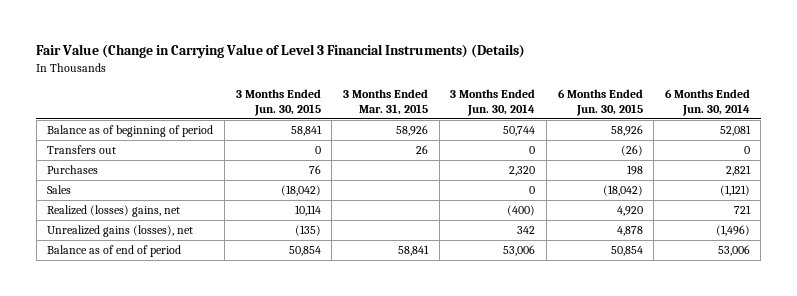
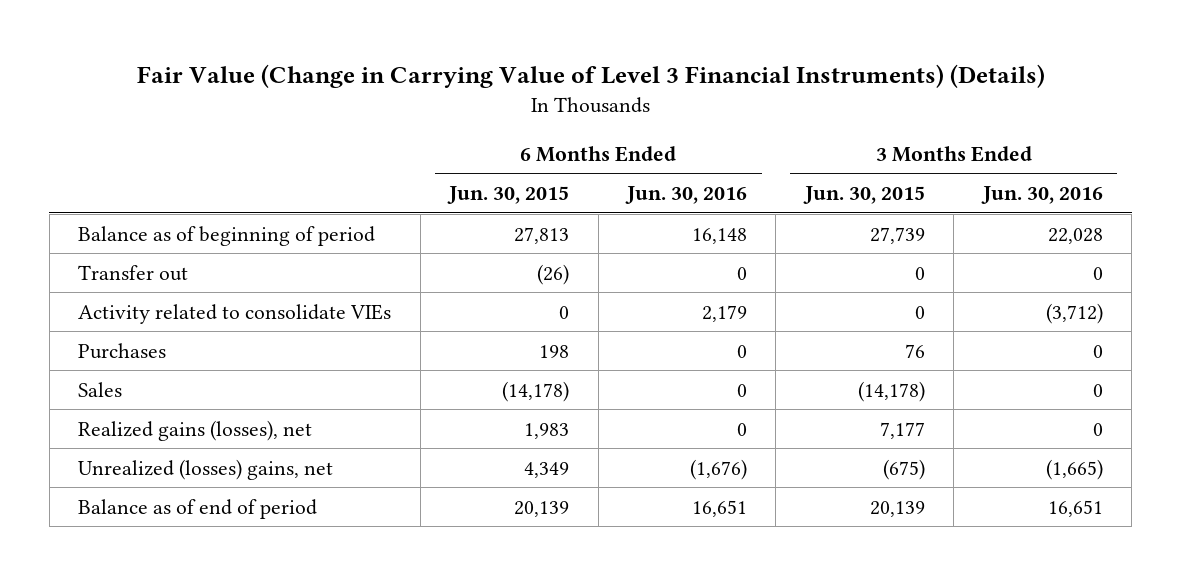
- | 3 Months Ended Jun. 30, 2015 | 3 Months Ended Mar. 31, 2015 | 3 Months Ended Jun. 30, 2014 | 6 Months Ended Jun. 30, 2015 | 6 Months Ended Jun. 30, 2014
+ | 6 Months Ended Jun. 30, 2015 | 6 Months Ended Jun. 30, 2016 | 3 Months Ended Jun. 30, 2015 | 3 Months Ended Jun. 30, 2016
- Balance as of beginning of period | 58,841 | 58,926 | 50,744 | 58,926 | 52,081
- Transfers out | 0 | 26 | 0 | (26) | 0
+ Balance as of beginning of period | 27,813 | 16,148 | 27,739 | 22,028
+ Transfer out | (26) | 0 | 0 | 0
+ Activity related to consolidate VIEs | 0 | 2,179 | 0 | (3,712)
- Sales | (18,042) | | 0 | (18,042) | (1,121)
- Realized (losses) gains, net | 10,114 | | (400) | 4,920 | 721
- Unrealized gains (losses), net | (135) | | 342 | 4,878 | (1,496)
- Balance as of end of period | 50,854 | 58,841 | 53,006 | 50,854 | 53,006
+ Sales | (14,178) | 0 | (14,178) | 0
+ Realized gains (losses), net | 1,983 | 0 | 7,177 | 0
+ Unrealized (losses) gains, net | 4,349 | (1,676) | (675) | (1,665)
+ Balance as of end of period | 20,139 | 16,651 | 20,139 | 16,651

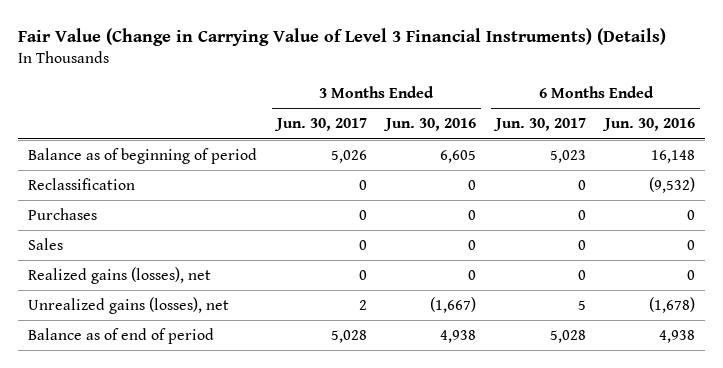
- | 6 Months Ended Jun. 30, 2015 | 6 Months Ended Jun. 30, 2016 | 3 Months Ended Jun. 30, 2015 | 3 Months Ended Jun. 30, 2016
+ | 3 Months Ended Jun. 30, 2017 | 3 Months Ended Jun. 30, 2016 | 6 Months Ended Jun. 30, 2017 | 6 Months Ended Jun. 30, 2016
- Balance as of beginning of period | 27,813 | 16,148 | 27,739 | 22,028
- Transfer out | (26) | 0 | 0 | 0
- Activity related to consolidate VIEs | 0 | 2,179 | 0 | (3,712)
+ Balance as of beginning of period | 5,026 | 6,605 | 5,023 | 16,148
+ Reclassification | 0 | 0 | 0 | (9,532)
- Unrealized (losses) gains, net | 4,349 | (1,676) | (675) | (1,665)
- Balance as of end of period | 20,139 | 16,651 | 20,139 | 16,651
+ Unrealized gains (losses), net | 2 | (1,667) | 5 | (1,678)
+ Balance as of end of period | 5,028 | 4,938 | 5,028 | 4,938

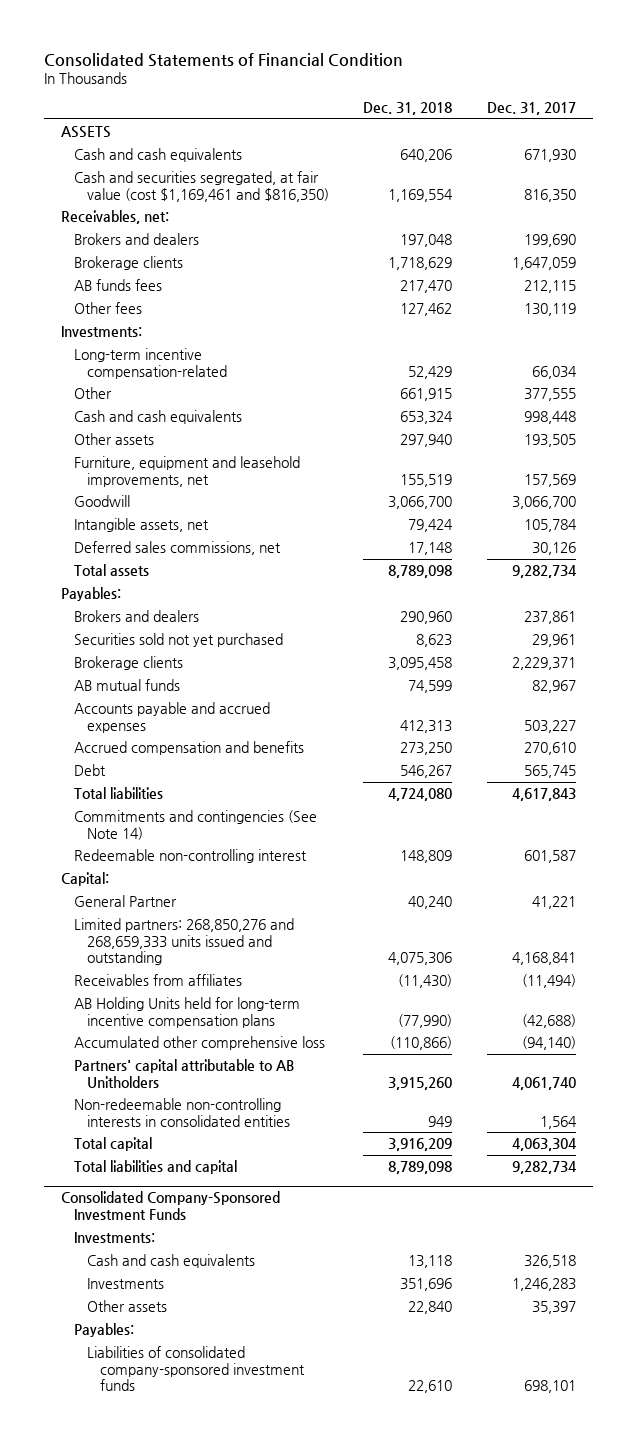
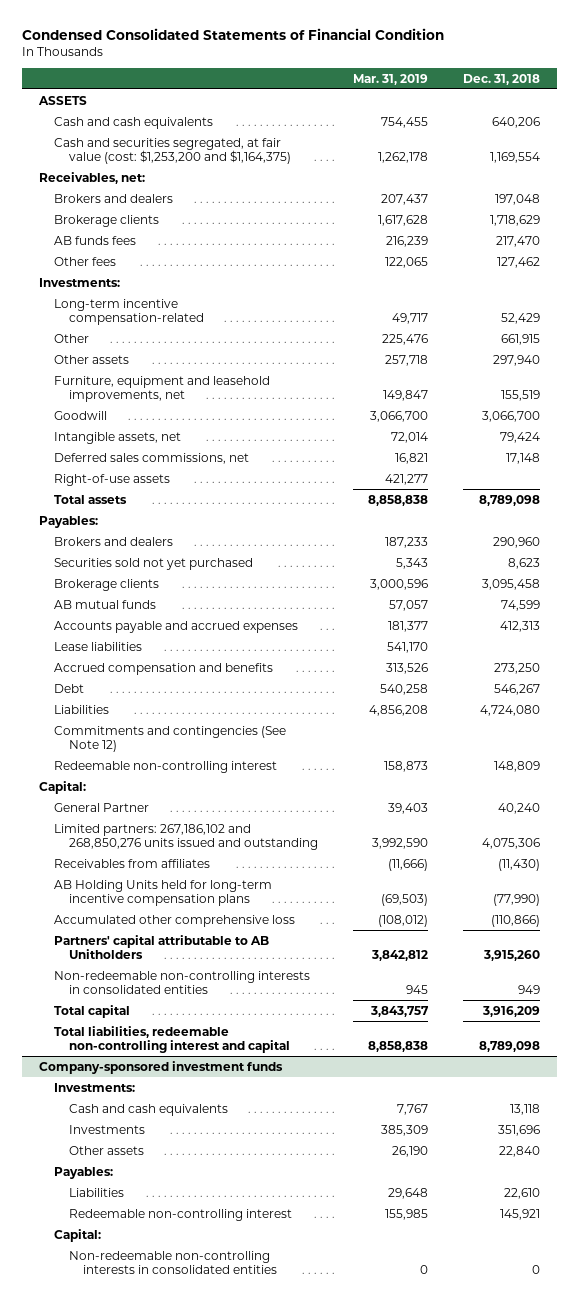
- Consolidated Statements of Financial Condition
+ Condensed Consolidated Statements of Financial Condition
- | Dec. 31, 2018 | Dec. 31, 2017
+ | Mar. 31, 2019 | Dec. 31, 2018
- Cash and securities segregated, at fair value (cost $1,169,461 and $816,350) | 1,169,554 | 816,350
+ Cash and securities segregated, at fair value (cost: $1,253,200 and $1,164,375) | 1,262,178 | 1,169,554
- Cash and cash equivalents | 653,324 | 998,448
+ Right-of-use assets | 421,277 |
+ Lease liabilities | 541,170 |
- Total liabilities | 4,724,080 | 4,617,843
- Commitments and contingencies (See Note 14)
+ Liabilities | 4,856,208 | 4,724,080
+ Commitments and contingencies (See Note 12)
- Limited partners: 268,850,276 and 268,659,333 units issued and outstanding | 4,075,306 | 4,168,841
+ Limited partners: 267,186,102 and 268,850,276 units issued and outstanding | 3,992,590 | 4,075,306
- Total liabilities and capital | 8,789,098 | 9,282,734
- Consolidated Company-Sponsored Investment Funds
+ Total liabilities, redeemable non-controlling interest and capital | 8,858,838 | 8,789,098
+ Company-sponsored investment funds
- Liabilities of consolidated company-sponsored investment funds | 22,610 | 698,101
+ Liabilities | 29,648 | 22,610
+ Redeemable non-controlling interest | 155,985 | 145,921
+ Capital:
+ Non-redeemable non-controlling interests in consolidated entities | 0 | 0

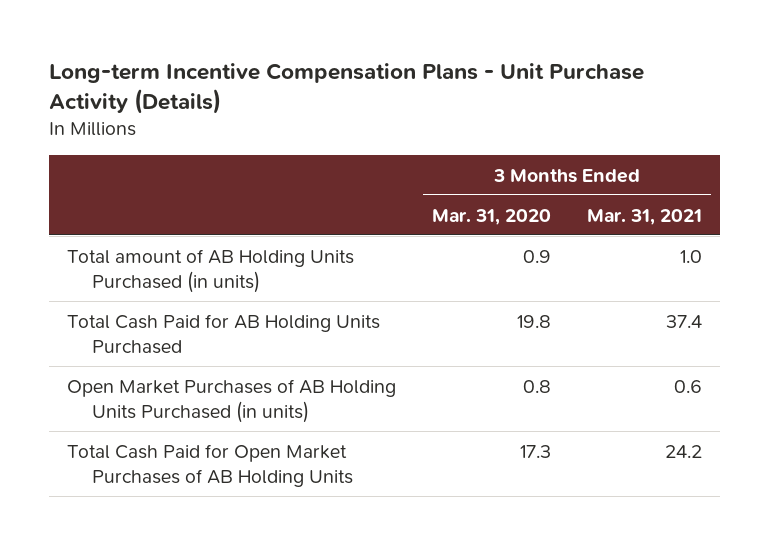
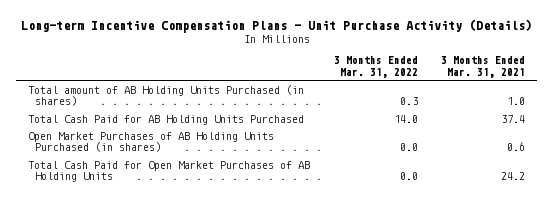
- | 3 Months Ended Mar. 31, 2020 | 3 Months Ended Mar. 31, 2021
+ | 3 Months Ended Mar. 31, 2022 | 3 Months Ended Mar. 31, 2021
- Total amount of AB Holding Units Purchased (in units) | 0.9 | 1.0
+ Total amount of AB Holding Units Purchased (in shares) | 0.3 | 1.0
- Open Market Purchases of AB Holding Units Purchased (in units) | 0.8 | 0.6
+ Open Market Purchases of AB Holding Units Purchased (in shares) | 0.0 | 0.6

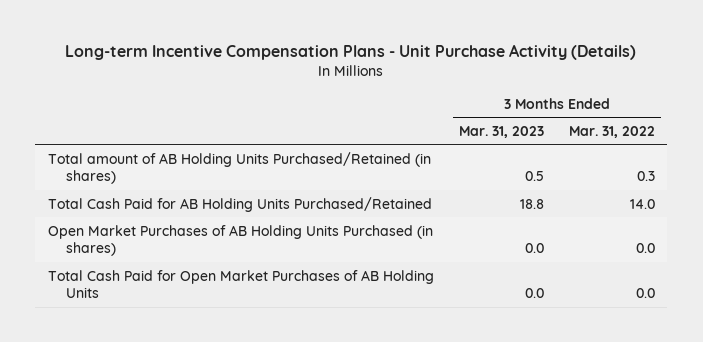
- | 3 Months Ended Mar. 31, 2022 | 3 Months Ended Mar. 31, 2021
+ | 3 Months Ended Mar. 31, 2023 | 3 Months Ended Mar. 31, 2022
- Total amount of AB Holding Units Purchased (in shares) | 0.3 | 1.0
- Total Cash Paid for AB Holding Units Purchased | 14.0 | 37.4
+ Total amount of AB Holding Units Purchased/Retained (in shares) | 0.5 | 0.3
+ Total Cash Paid for AB Holding Units Purchased/Retained | 18.8 | 14.0

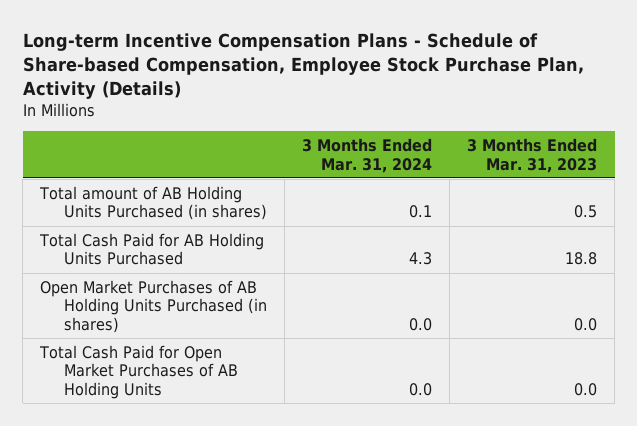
- Long-term Incentive Compensation Plans - Unit Purchase Activity (Details)
+ Long-term Incentive Compensation Plans - Schedule of Share-based Compensation, Employee Stock Purchase Plan, Activity (Details)
- | 3 Months Ended Mar. 31, 2023 | 3 Months Ended Mar. 31, 2022
+ | 3 Months Ended Mar. 31, 2024 | 3 Months Ended Mar. 31, 2023
- Total amount of AB Holding Units Purchased/Retained (in shares) | 0.5 | 0.3
- Total Cash Paid for AB Holding Units Purchased/Retained | 18.8 | 14.0
+ Total amount of AB Holding Units Purchased (in shares) | 0.1 | 0.5
+ Total Cash Paid for AB Holding Units Purchased | 4.3 | 18.8

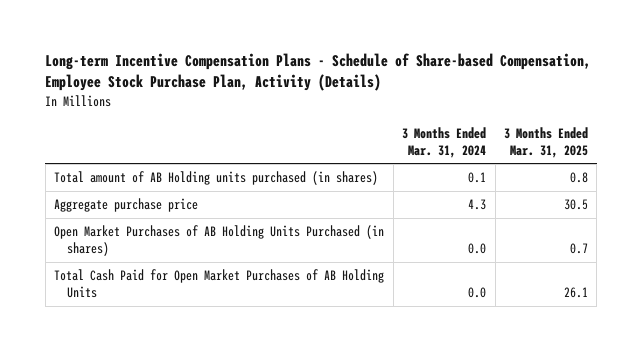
- | 3 Months Ended Mar. 31, 2024 | 3 Months Ended Mar. 31, 2023
+ | 3 Months Ended Mar. 31, 2024 | 3 Months Ended Mar. 31, 2025
- Total amount of AB Holding Units Purchased (in shares) | 0.1 | 0.5
- Total Cash Paid for AB Holding Units Purchased | 4.3 | 18.8
+ Total amount of AB Holding units purchased (in shares) | 0.1 | 0.8
+ Aggregate purchase price | 4.3 | 30.5

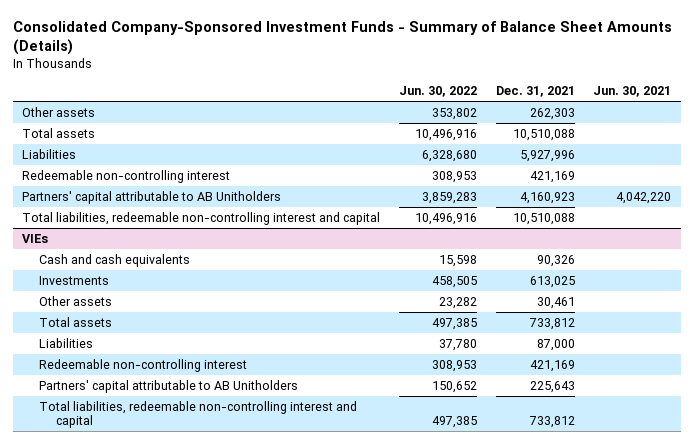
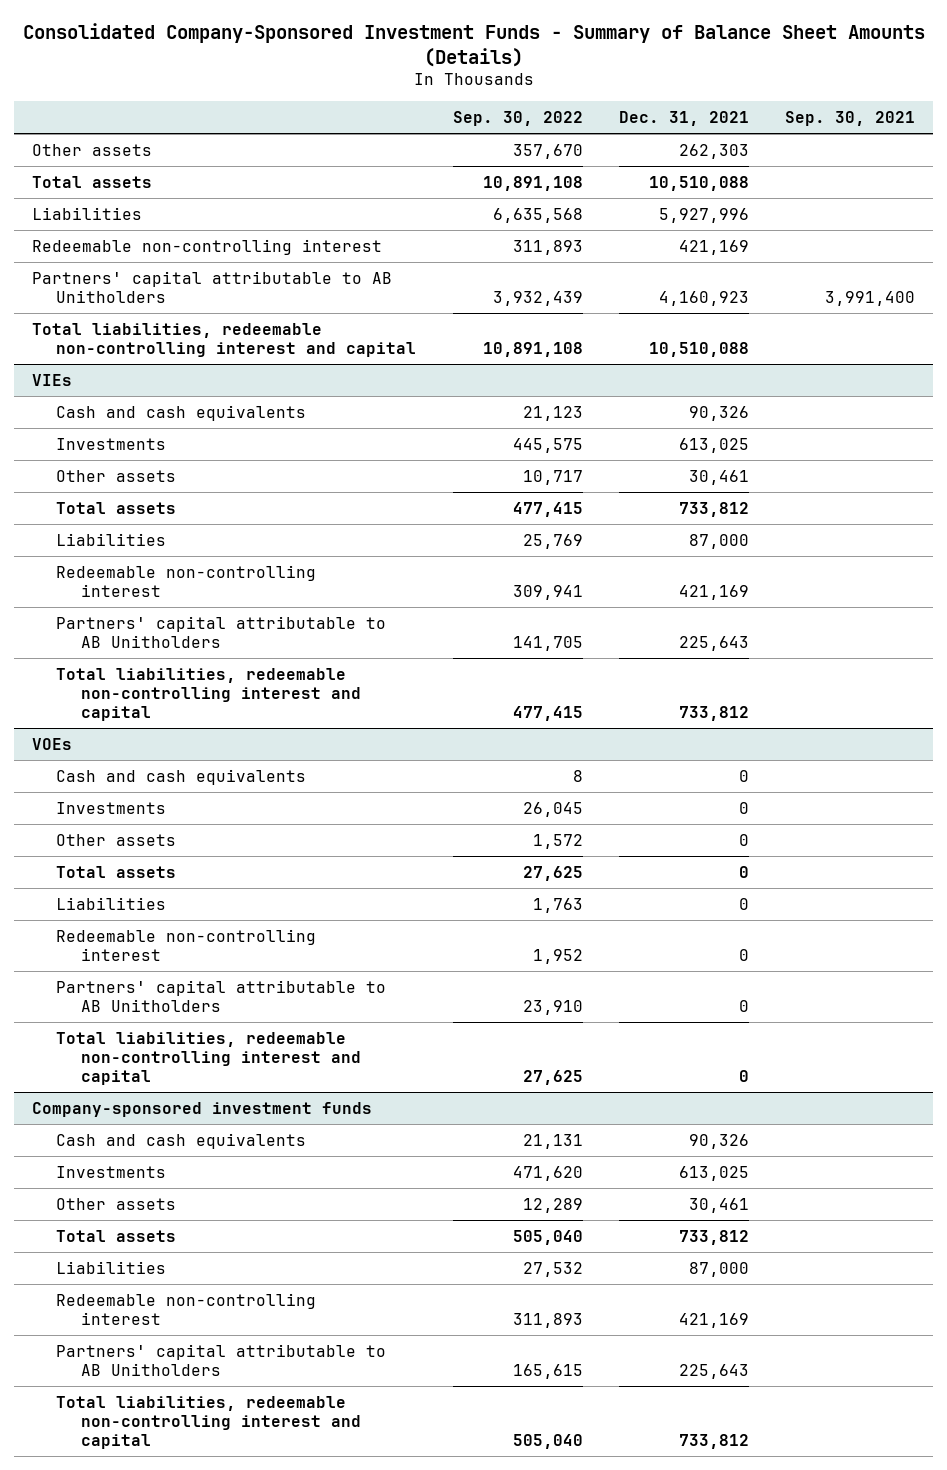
- | Jun. 30, 2022 | Dec. 31, 2021 | Jun. 30, 2021
+ | Sep. 30, 2022 | Dec. 31, 2021 | Sep. 30, 2021
+ VOEs
+ Cash and cash equivalents | 8 | 0 |
+ Investments | 26,045 | 0 |
+ Other assets | 1,572 | 0 |
+ Total assets | 27,625 | 0 |
+ Liabilities | 1,763 | 0 |
+ Redeemable non-controlling interest | 1,952 | 0 |
+ Partners' capital attributable to AB Unitholders | 23,910 | 0 |
+ Total liabilities, redeemable non-controlling interest and capital | 27,625 | 0 |
+ Company-sponsored investment funds
+ Cash and cash equivalents | 21,131 | 90,326 |
+ Investments | 471,620 | 613,025 |
+ Other assets | 12,289 | 30,461 |
+ Total assets | 505,040 | 733,812 |
+ Liabilities | 27,532 | 87,000 |
+ Redeemable non-controlling interest | 311,893 | 421,169 |
+ Partners' capital attributable to AB Unitholders | 165,615 | 225,643 |
+ Total liabilities, redeemable non-controlling interest and capital | 505,040 | 733,812 |

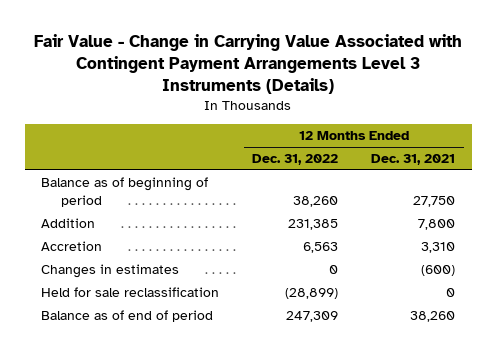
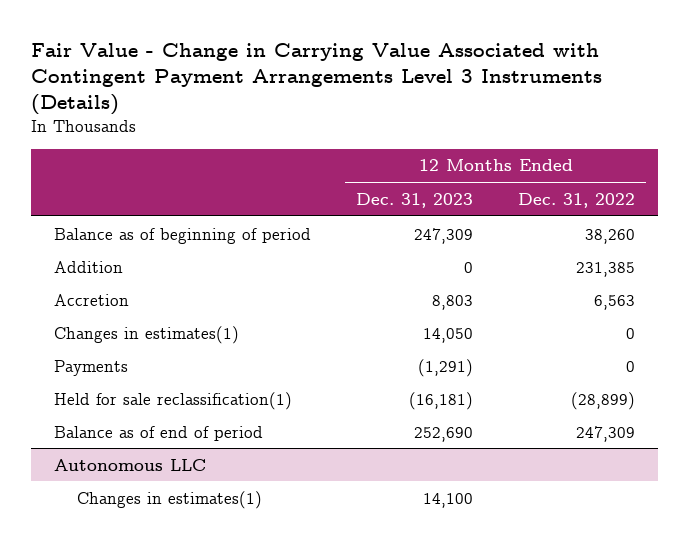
- | 12 Months Ended Dec. 31, 2022 | 12 Months Ended Dec. 31, 2021
+ | 12 Months Ended Dec. 31, 2023 | 12 Months Ended Dec. 31, 2022
- Changes in estimates | 0 | (600)
- Held for sale reclassification | (28,899) | 0
+ Changes in estimates(1) | 14,050 | 0
+ Payments | (1,291) | 0
+ Held for sale reclassification(1) | (16,181) | (28,899)
+ Autonomous LLC
+ Changes in estimates(1) | 14,100 |

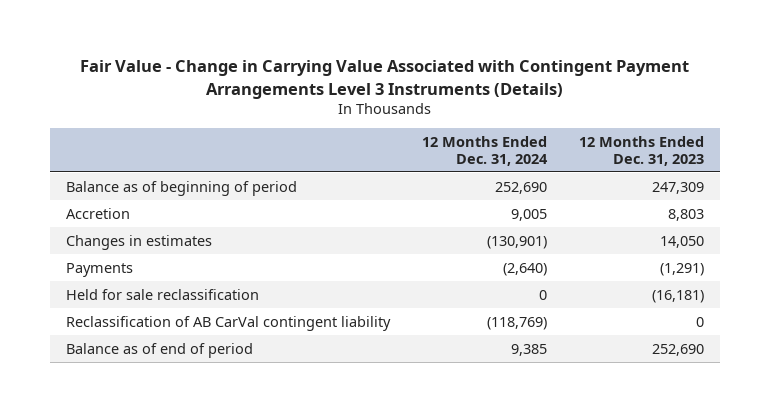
- | 12 Months Ended Dec. 31, 2023 | 12 Months Ended Dec. 31, 2022
+ | 12 Months Ended Dec. 31, 2024 | 12 Months Ended Dec. 31, 2023
- Addition | 0 | 231,385
- Changes in estimates(1) | 14,050 | 0
+ Changes in estimates | (130,901) | 14,050
- Held for sale reclassification(1) | (16,181) | (28,899)
+ Held for sale reclassification | 0 | (16,181)
+ Reclassification of AB CarVal contingent liability | (118,769) | 0
- Autonomous LLC
- Changes in estimates(1) | 14,100 |

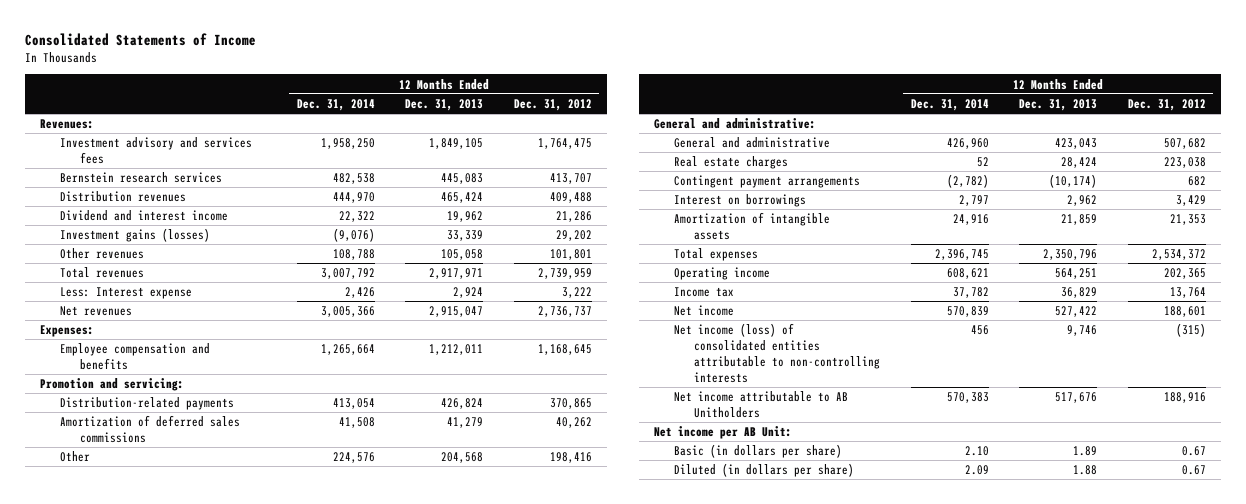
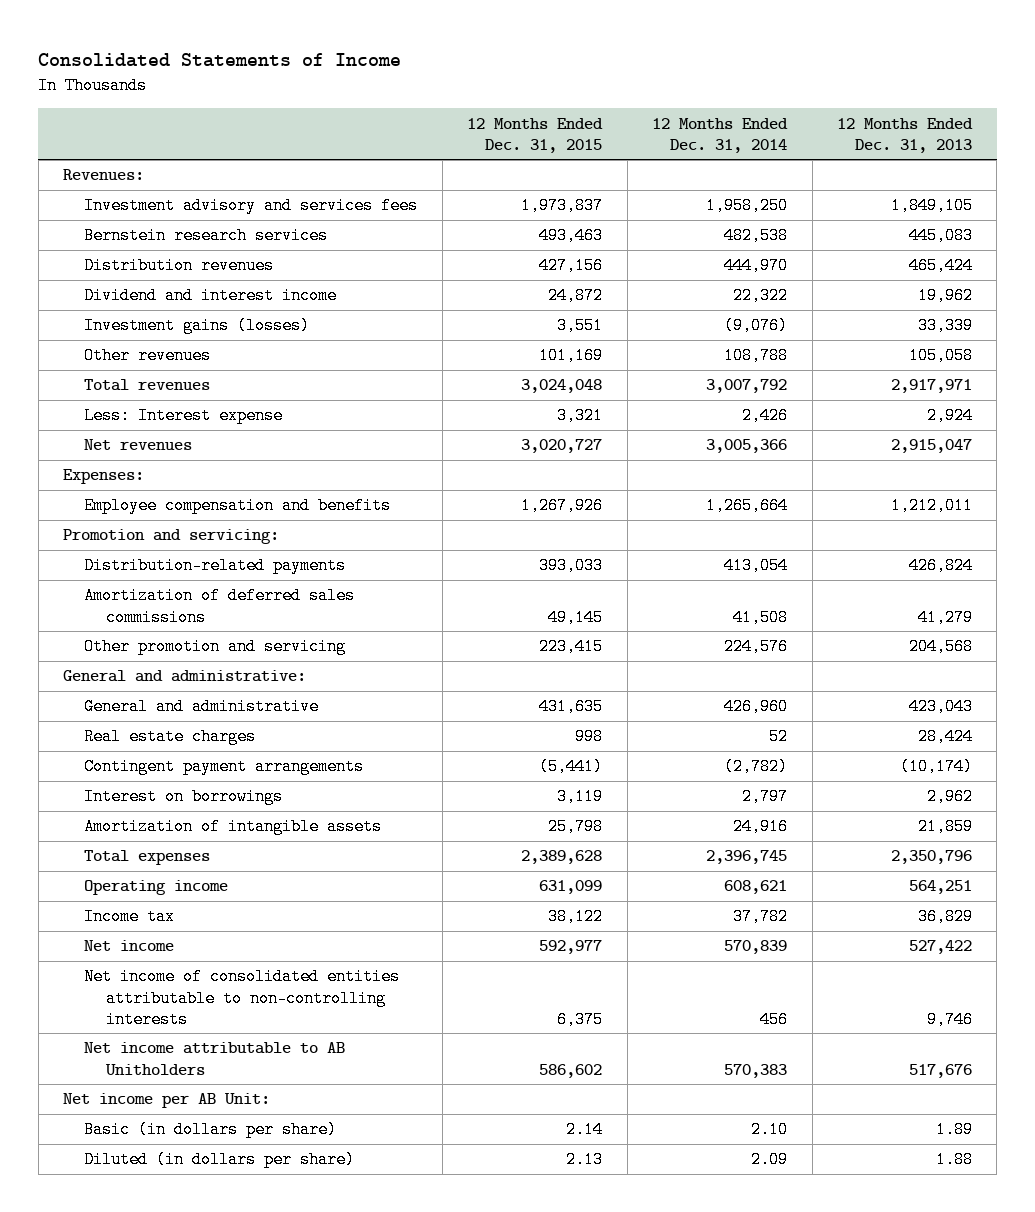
- | 12 Months Ended Dec. 31, 2014 | 12 Months Ended Dec. 31, 2013 | 12 Months Ended Dec. 31, 2012
+ | 12 Months Ended Dec. 31, 2015 | 12 Months Ended Dec. 31, 2014 | 12 Months Ended Dec. 31, 2013
- Other | 224,576 | 204,568 | 198,416
+ Other promotion and servicing | 223,415 | 224,576 | 204,568
- Net income (loss) of consolidated entities attributable to non-controlling interests | 456 | 9,746 | (315)
+ Net income of consolidated entities attributable to non-controlling interests | 6,375 | 456 | 9,746

